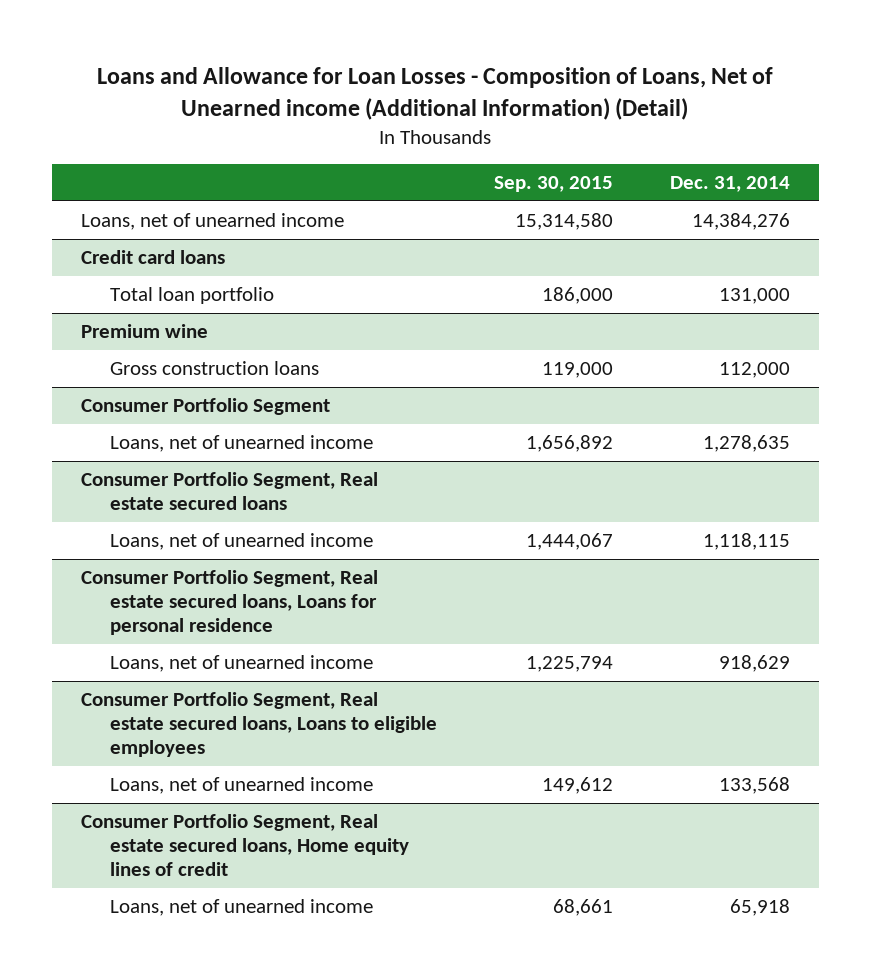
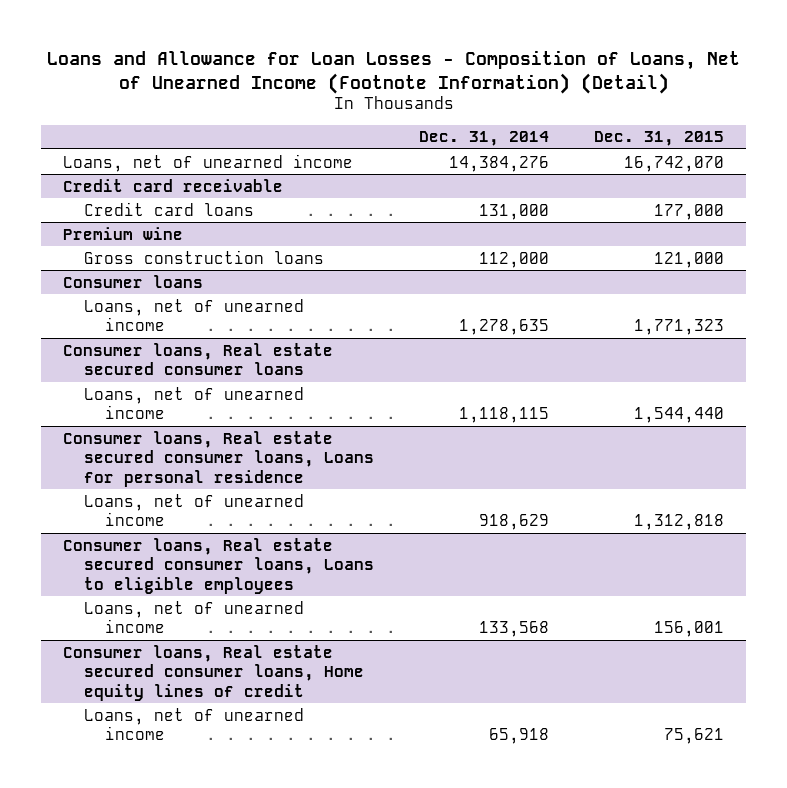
- Loans and Allowance for Loan Losses - Composition of Loans, Net of Unearned income (Additional Information) (Detail)
+ Loans and Allowance for Loan Losses - Composition of Loans, Net of Unearned Income (Footnote Information) (Detail)
- | Sep. 30, 2015 | Dec. 31, 2014
+ | Dec. 31, 2014 | Dec. 31, 2015
- Credit card loans
- Total loan portfolio | 186,000 | 131,000
+ Credit card receivable
+ Credit card loans | 131,000 | 177,000
- Consumer Portfolio Segment
+ Consumer loans
- Consumer Portfolio Segment, Real estate secured loans
+ Consumer loans, Real estate secured consumer loans
- Consumer Portfolio Segment, Real estate secured loans, Loans for personal residence
+ Consumer loans, Real estate secured consumer loans, Loans for personal residence
- Consumer Portfolio Segment, Real estate secured loans, Loans to eligible employees
+ Consumer loans, Real estate secured consumer loans, Loans to eligible employees
- Consumer Portfolio Segment, Real estate secured loans, Home equity lines of credit
+ Consumer loans, Real estate secured consumer loans, Home equity lines of credit

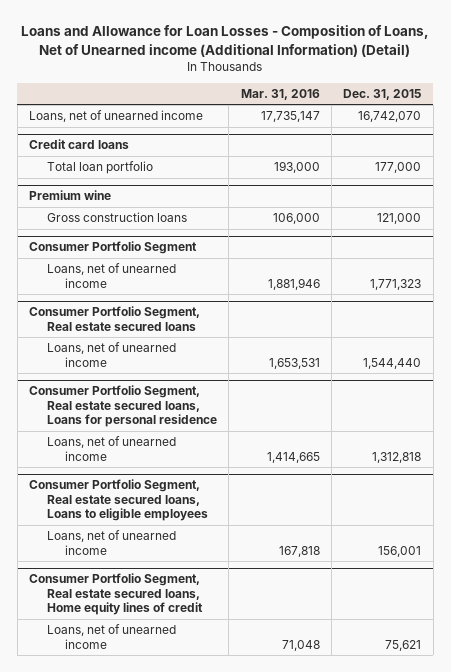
- Loans and Allowance for Loan Losses - Composition of Loans, Net of Unearned Income (Footnote Information) (Detail)
+ Loans and Allowance for Loan Losses - Composition of Loans, Net of Unearned income (Additional Information) (Detail)
- | Dec. 31, 2014 | Dec. 31, 2015
+ | Mar. 31, 2016 | Dec. 31, 2015
- Credit card receivable
- Credit card loans | 131,000 | 177,000
+ Credit card loans
+ Total loan portfolio | 193,000 | 177,000
- Consumer loans
+ Consumer Portfolio Segment
- Consumer loans, Real estate secured consumer loans
+ Consumer Portfolio Segment, Real estate secured loans
- Consumer loans, Real estate secured consumer loans, Loans for personal residence
+ Consumer Portfolio Segment, Real estate secured loans, Loans for personal residence
- Consumer loans, Real estate secured consumer loans, Loans to eligible employees
+ Consumer Portfolio Segment, Real estate secured loans, Loans to eligible employees
- Consumer loans, Real estate secured consumer loans, Home equity lines of credit
+ Consumer Portfolio Segment, Real estate secured loans, Home equity lines of credit

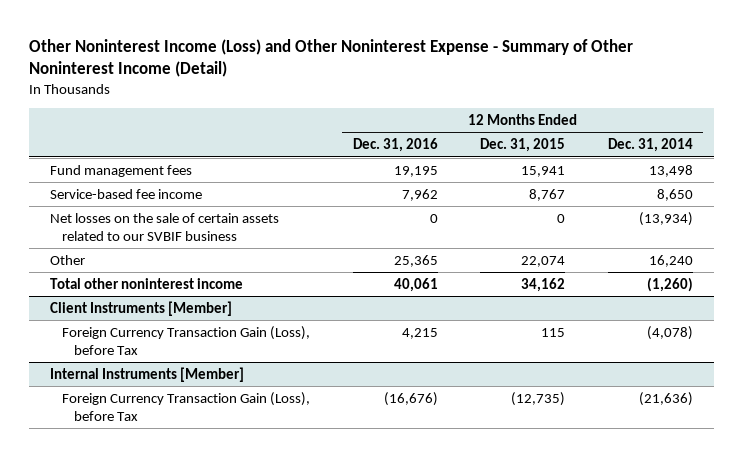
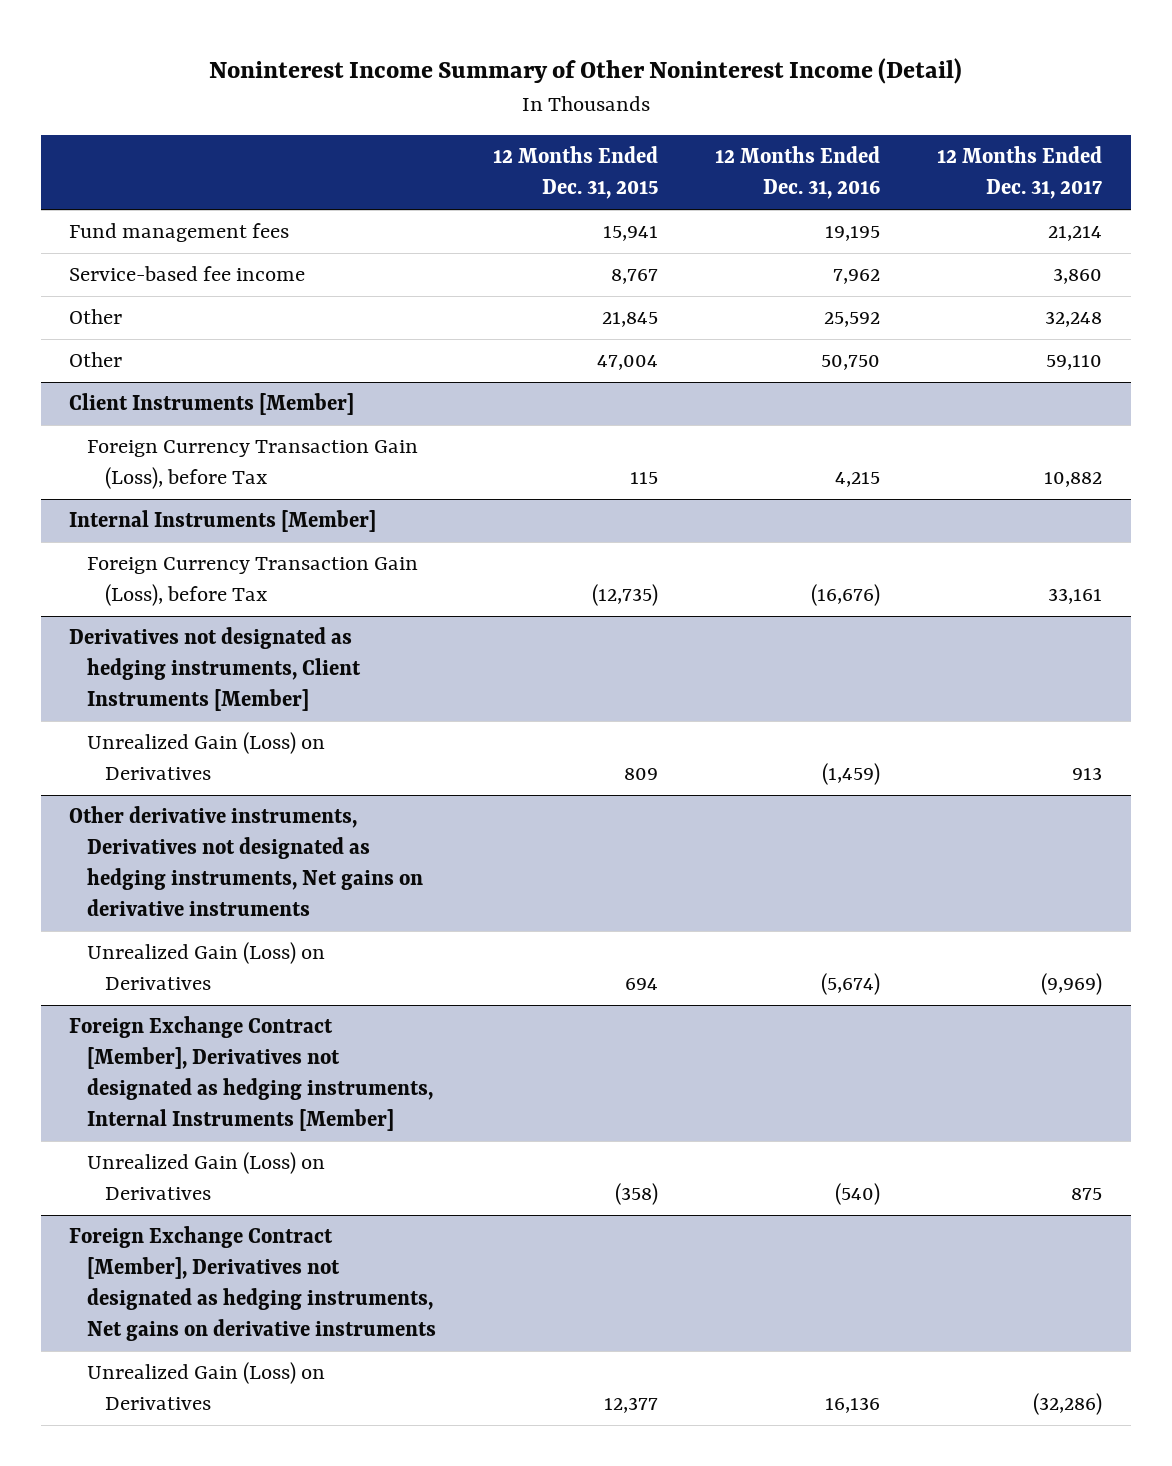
- Other Noninterest Income (Loss) and Other Noninterest Expense - Summary of Other Noninterest Income (Detail)
+ Noninterest Income Summary of Other Noninterest Income (Detail)
- | 12 Months Ended Dec. 31, 2016 | 12 Months Ended Dec. 31, 2015 | 12 Months Ended Dec. 31, 2014
+ | 12 Months Ended Dec. 31, 2015 | 12 Months Ended Dec. 31, 2016 | 12 Months Ended Dec. 31, 2017
- Net losses on the sale of certain assets related to our SVBIF business | 0 | 0 | (13,934)
- Other | 25,365 | 22,074 | 16,240
- Total other noninterest income | 40,061 | 34,162 | (1,260)
+ Other | 21,845 | 25,592 | 32,248
+ Other | 47,004 | 50,750 | 59,110
+ Derivatives not designated as hedging instruments, Client Instruments [Member]
+ Unrealized Gain (Loss) on Derivatives | 809 | (1,459) | 913
+ Other derivative instruments, Derivatives not designated as hedging instruments, Net gains on derivative instruments
+ Unrealized Gain (Loss) on Derivatives | 694 | (5,674) | (9,969)
+ Foreign Exchange Contract [Member], Derivatives not designated as hedging instruments, Internal Instruments [Member]
+ Unrealized Gain (Loss) on Derivatives | (358) | (540) | 875
+ Foreign Exchange Contract [Member], Derivatives not designated as hedging instruments, Net gains on derivative instruments
+ Unrealized Gain (Loss) on Derivatives | 12,377 | 16,136 | (32,286)

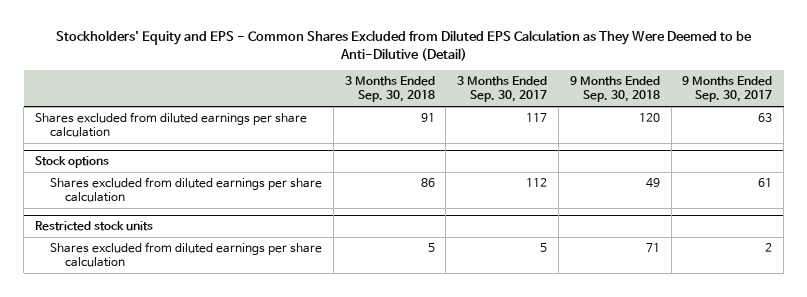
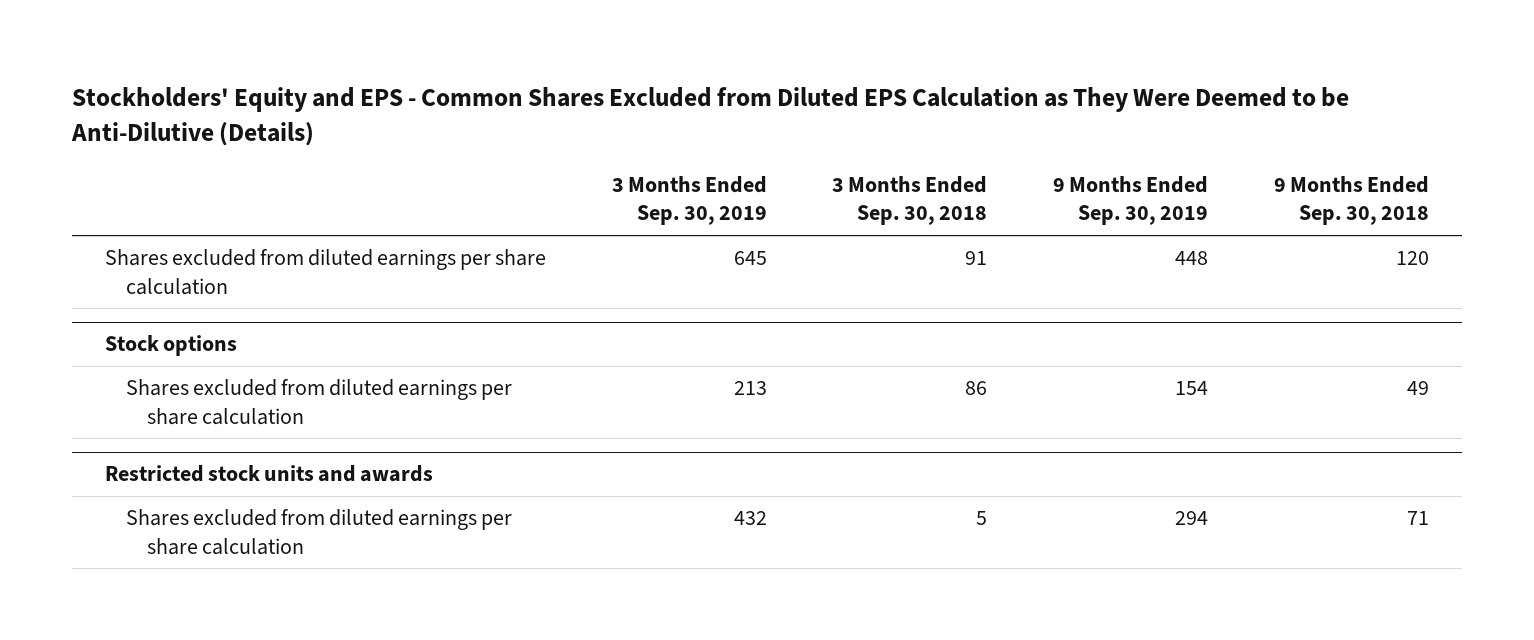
- Stockholders' Equity and EPS - Common Shares Excluded from Diluted EPS Calculation as They Were Deemed to be Anti-Dilutive (Detail)
+ Stockholders' Equity and EPS - Common Shares Excluded from Diluted EPS Calculation as They Were Deemed to be Anti-Dilutive (Details)
- | 3 Months Ended Sep. 30, 2018 | 3 Months Ended Sep. 30, 2017 | 9 Months Ended Sep. 30, 2018 | 9 Months Ended Sep. 30, 2017
+ | 3 Months Ended Sep. 30, 2019 | 3 Months Ended Sep. 30, 2018 | 9 Months Ended Sep. 30, 2019 | 9 Months Ended Sep. 30, 2018
- Restricted stock units
+ Restricted stock units and awards

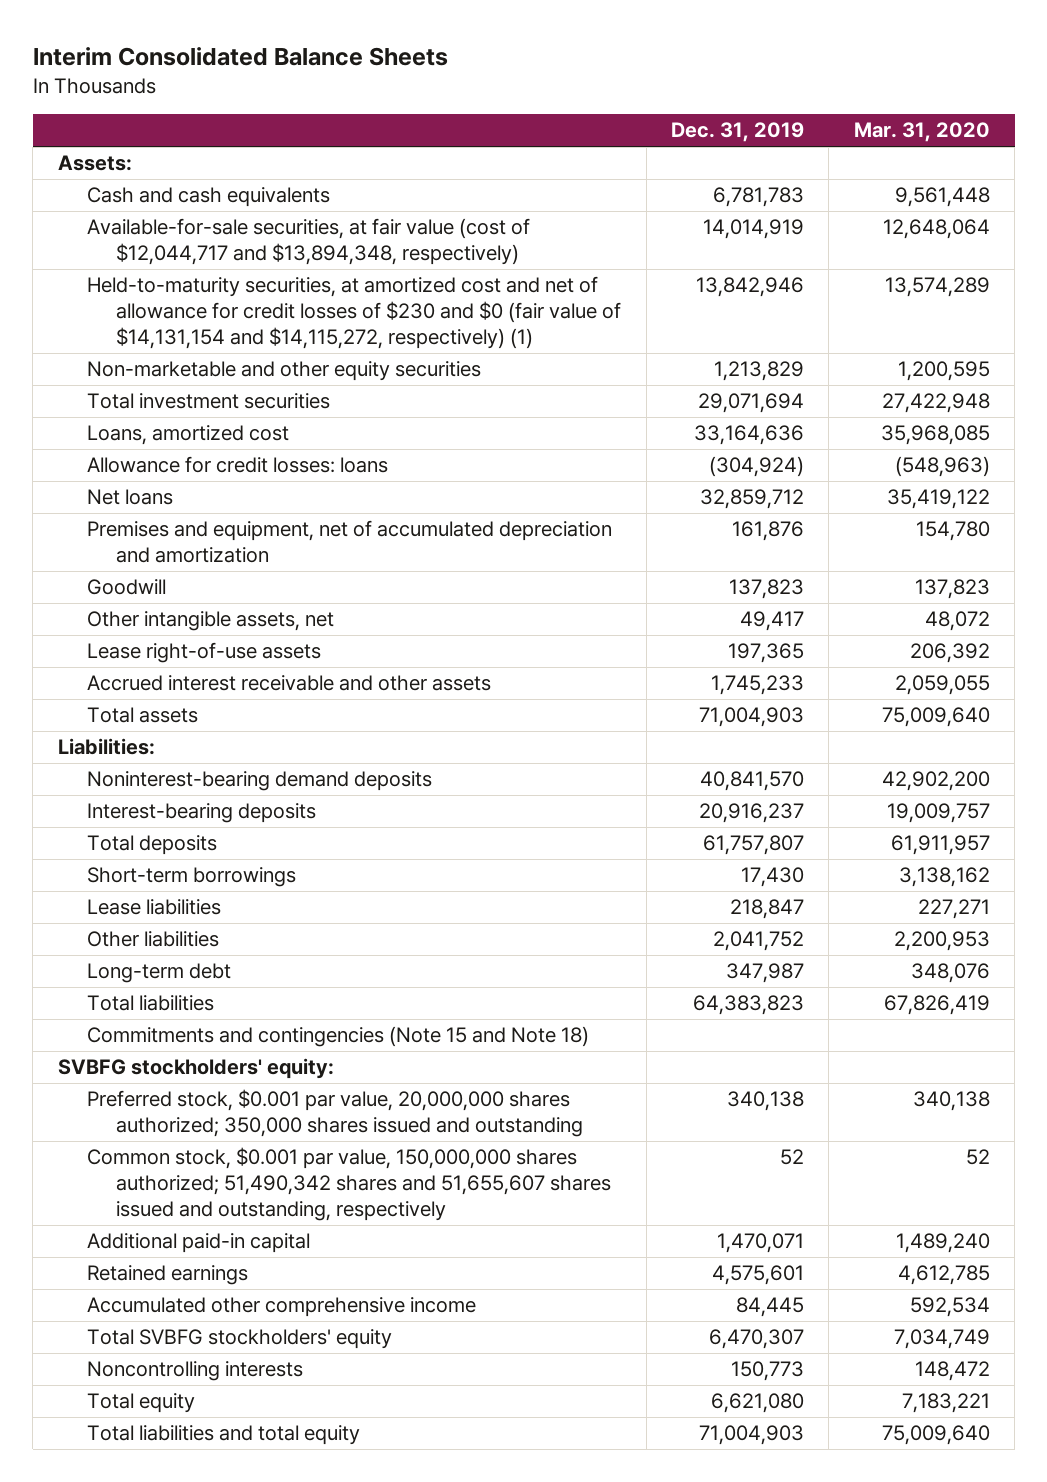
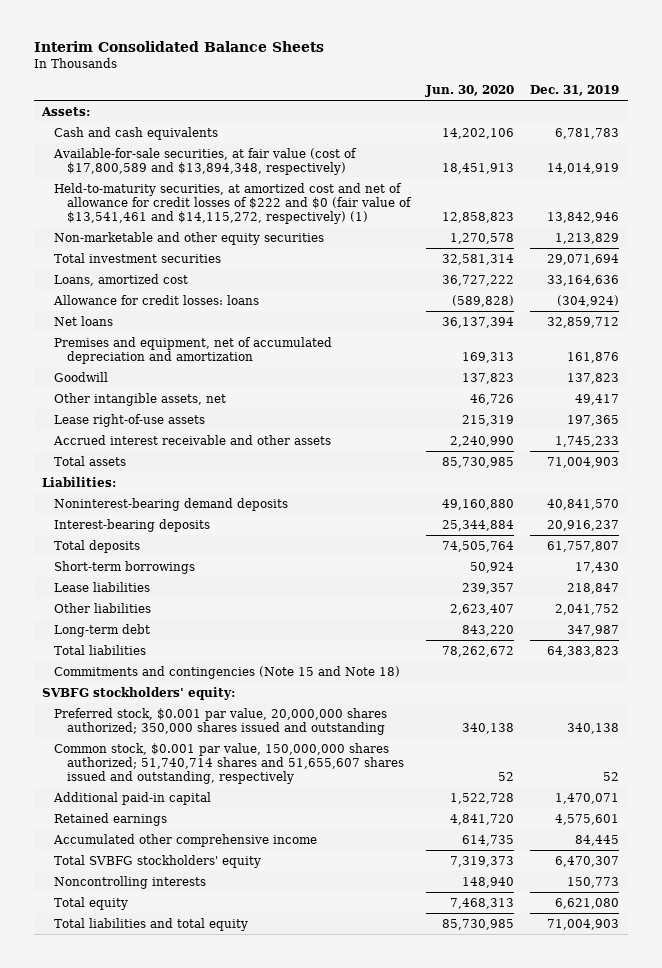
- | Dec. 31, 2019 | Mar. 31, 2020
+ | Jun. 30, 2020 | Dec. 31, 2019
- Available-for-sale securities, at fair value (cost of $12,044,717 and $13,894,348, respectively) | 14,014,919 | 12,648,064
- Held-to-maturity securities, at amortized cost and net of allowance for credit losses of $230 and $0 (fair value of $14,131,154 and $14,115,272, respectively) (1) | 13,842,946 | 13,574,289
+ Available-for-sale securities, at fair value (cost of $17,800,589 and $13,894,348, respectively) | 18,451,913 | 14,014,919
+ Held-to-maturity securities, at amortized cost and net of allowance for credit losses of $222 and $0 (fair value of $13,541,461 and $14,115,272, respectively) (1) | 12,858,823 | 13,842,946
- Common stock, $0.001 par value, 150,000,000 shares authorized; 51,490,342 shares and 51,655,607 shares issued and outstanding, respectively | 52 | 52
+ Common stock, $0.001 par value, 150,000,000 shares authorized; 51,740,714 shares and 51,655,607 shares issued and outstanding, respectively | 52 | 52

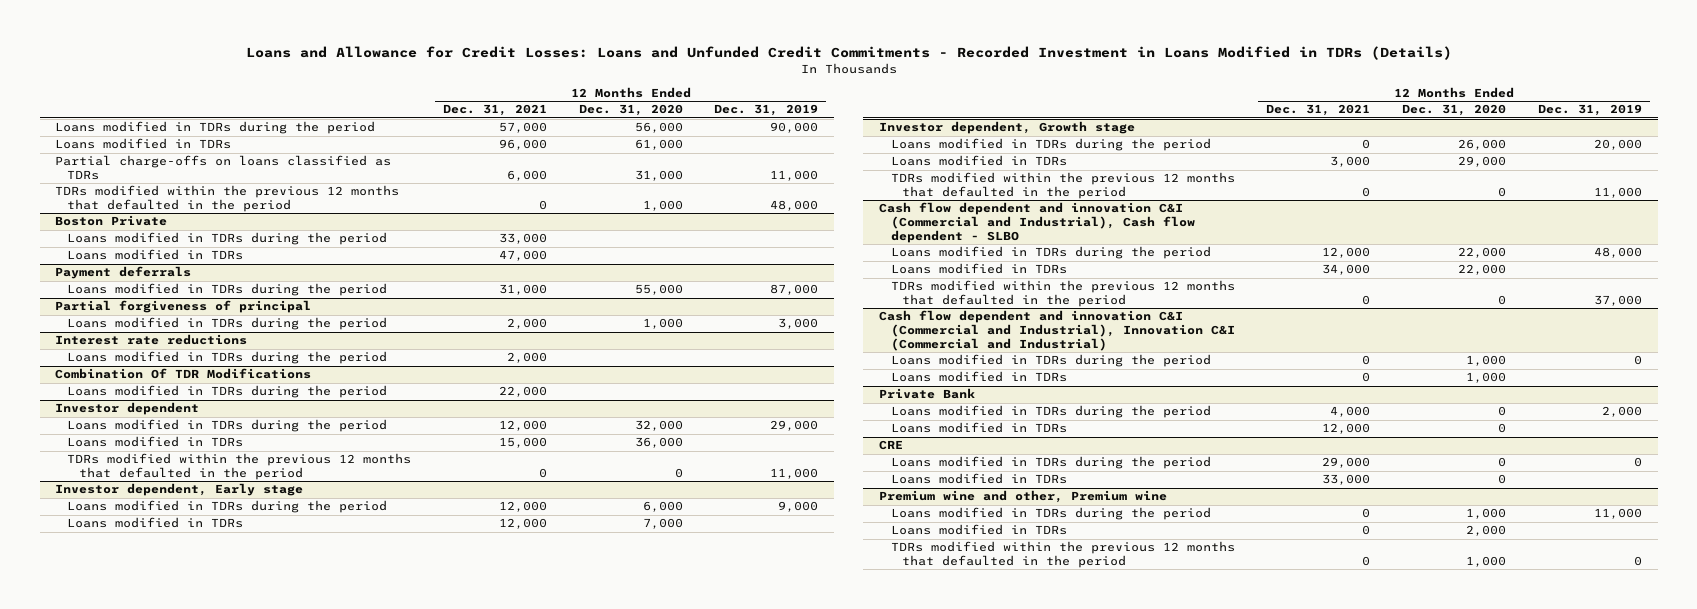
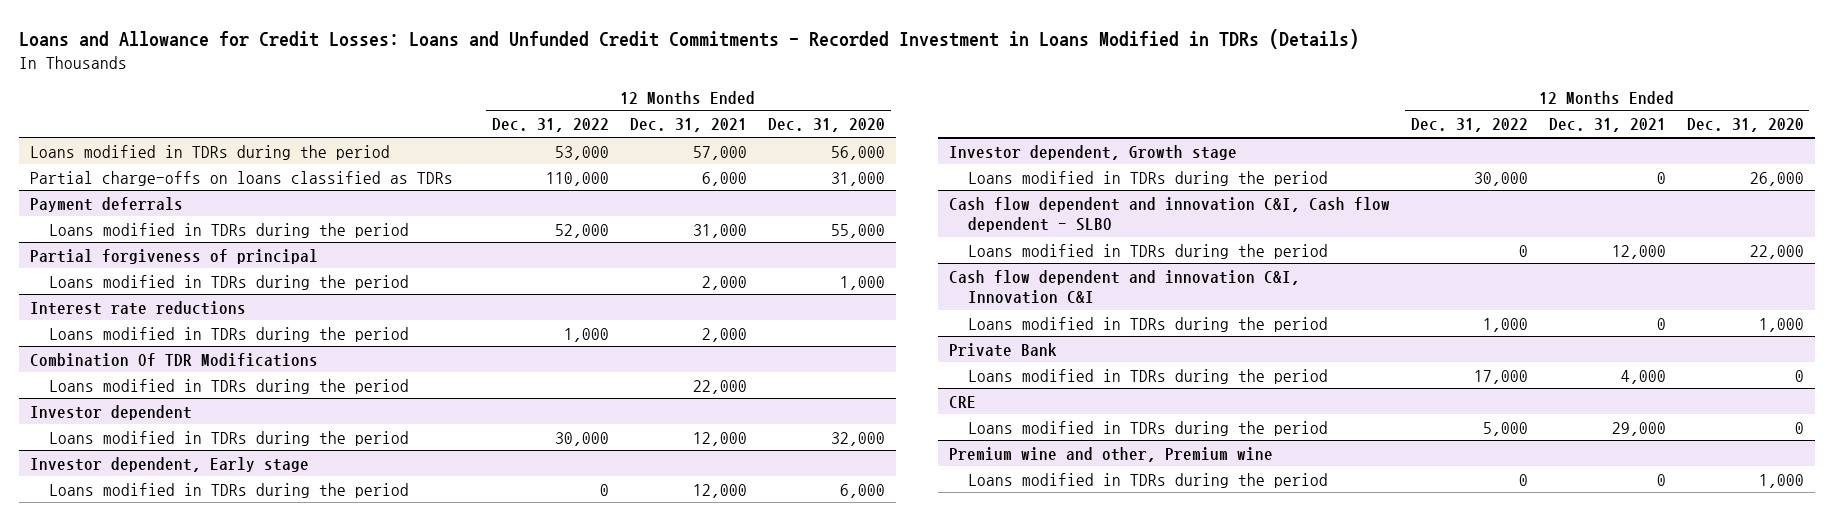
- | 12 Months Ended Dec. 31, 2021 | 12 Months Ended Dec. 31, 2020 | 12 Months Ended Dec. 31, 2019
+ | 12 Months Ended Dec. 31, 2022 | 12 Months Ended Dec. 31, 2021 | 12 Months Ended Dec. 31, 2020
- Loans modified in TDRs | 96,000 | 61,000 |
- TDRs modified within the previous 12 months that defaulted in the period | 0 | 1,000 | 48,000
- Boston Private
- Loans modified in TDRs during the period | 33,000 | |
- Loans modified in TDRs | 47,000 | |
@ Investor dependent
- Loans modified in TDRs | 15,000 | 36,000 |
- TDRs modified within the previous 12 months that defaulted in the period | 0 | 0 | 11,000
@ Investor dependent, Early stage
- Loans modified in TDRs | 12,000 | 7,000 |
@ Investor dependent, Growth stage
- Loans modified in TDRs | 3,000 | 29,000 |
- TDRs modified within the previous 12 months that defaulted in the period | 0 | 0 | 11,000
- Cash flow dependent and innovation C&I (Commercial and Industrial), Cash flow dependent - SLBO
+ Cash flow dependent and innovation C&I, Cash flow dependent - SLBO
- Loans modified in TDRs | 34,000 | 22,000 |
- TDRs modified within the previous 12 months that defaulted in the period | 0 | 0 | 37,000
- Cash flow dependent and innovation C&I (Commercial and Industrial), Innovation C&I (Commercial and Industrial)
+ Cash flow dependent and innovation C&I, Innovation C&I
- Loans modified in TDRs | 0 | 1,000 |
@ Private Bank
- Loans modified in TDRs | 12,000 | 0 |
@ CRE
- Loans modified in TDRs | 33,000 | 0 |
@ Premium wine and other, Premium wine
- Loans modified in TDRs | 0 | 2,000 |
- TDRs modified within the previous 12 months that defaulted in the period | 0 | 1,000 | 0

